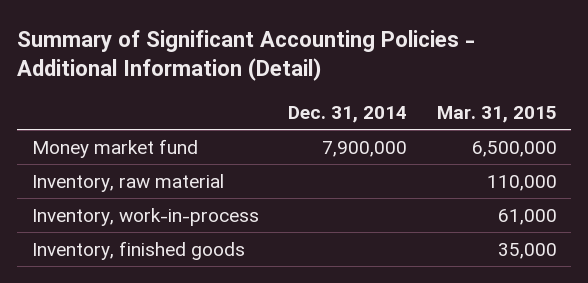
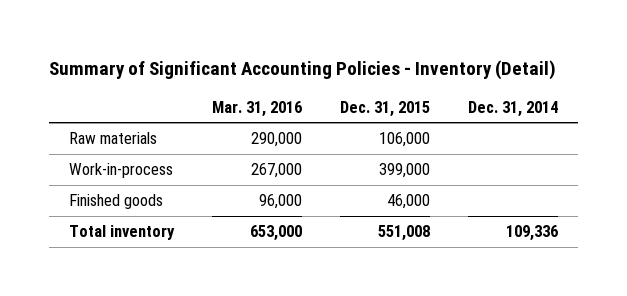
- Summary of Significant Accounting Policies - Additional Information (Detail)
+ Summary of Significant Accounting Policies - Inventory (Detail)
- | Dec. 31, 2014 | Mar. 31, 2015
+ | Mar. 31, 2016 | Dec. 31, 2015 | Dec. 31, 2014
- Money market fund | 7,900,000 | 6,500,000
- Inventory, raw material | | 110,000
- Inventory, work-in-process | | 61,000
- Inventory, finished goods | | 35,000
+ Raw materials | 290,000 | 106,000 |
+ Work-in-process | 267,000 | 399,000 |
+ Finished goods | 96,000 | 46,000 |
+ Total inventory | 653,000 | 551,008 | 109,336

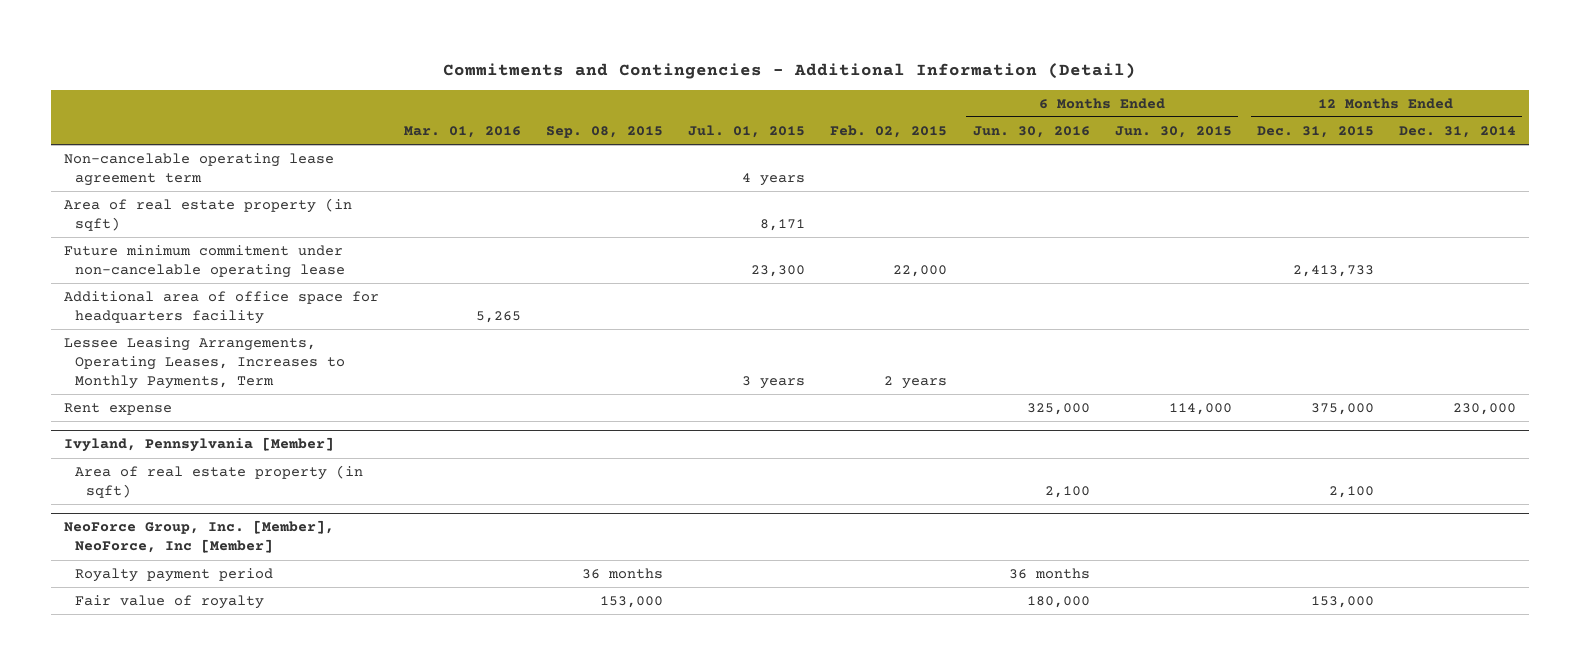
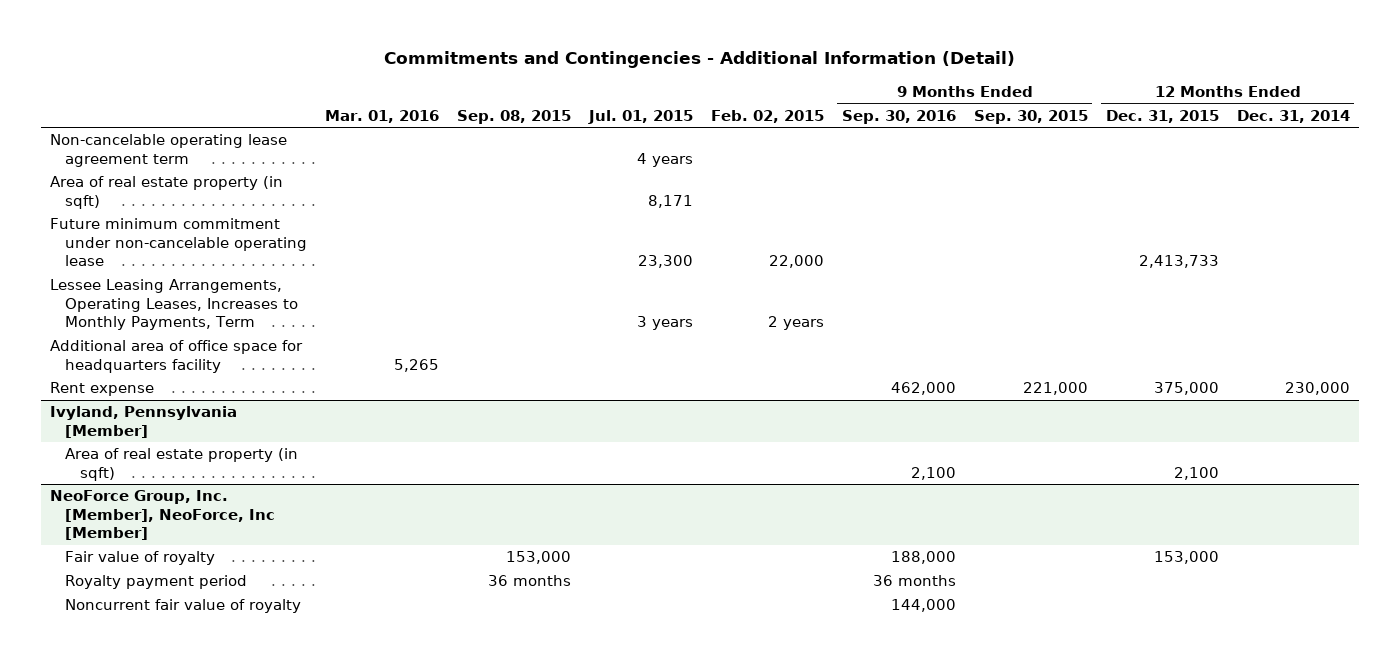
- | Mar. 01, 2016 | Sep. 08, 2015 | Jul. 01, 2015 | Feb. 02, 2015 | 6 Months Ended Jun. 30, 2016 | 6 Months Ended Jun. 30, 2015 | 12 Months Ended Dec. 31, 2015 | 12 Months Ended Dec. 31, 2014
+ | Mar. 01, 2016 | Sep. 08, 2015 | Jul. 01, 2015 | Feb. 02, 2015 | 9 Months Ended Sep. 30, 2016 | 9 Months Ended Sep. 30, 2015 | 12 Months Ended Dec. 31, 2015 | 12 Months Ended Dec. 31, 2014
moved down: Additional area of office space for headquarters facility | 5,265 | | | | | | |
@ NeoForce Group, Inc. [Member], NeoForce, Inc [Member]
moved down: Royalty payment period | | 36 months | | | 36 months | | |
+ Noncurrent fair value of royalty | | | | | 144,000 | | |

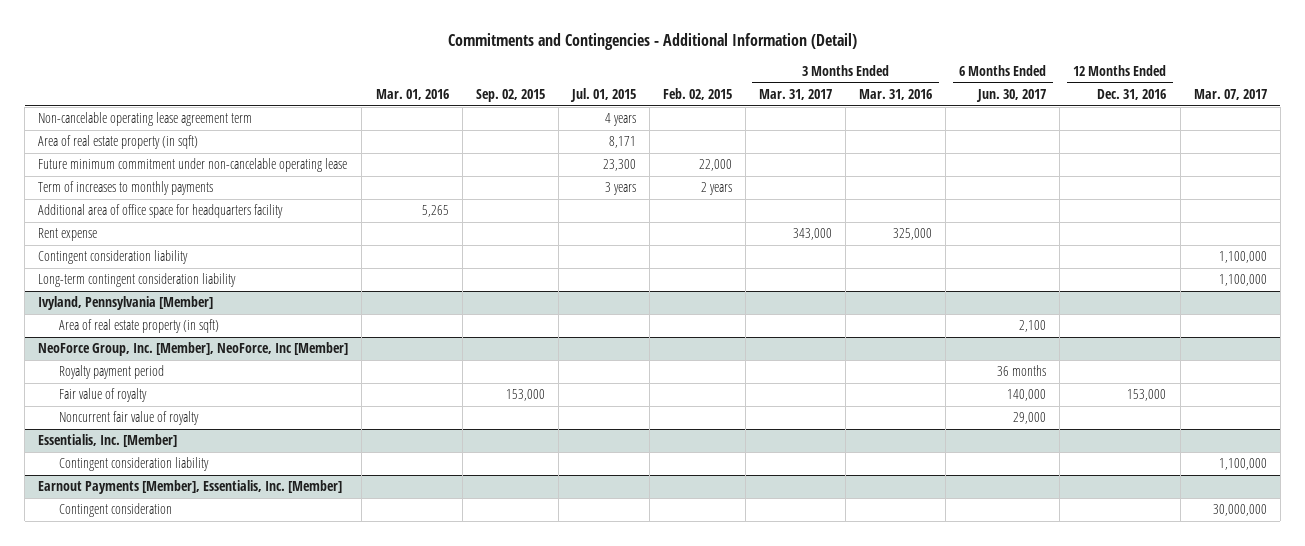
- | Mar. 01, 2016 | Sep. 08, 2015 | Jul. 01, 2015 | Feb. 02, 2015 | 9 Months Ended Sep. 30, 2016 | 9 Months Ended Sep. 30, 2015 | 12 Months Ended Dec. 31, 2015 | 12 Months Ended Dec. 31, 2014
+ | Mar. 01, 2016 | Sep. 02, 2015 | Jul. 01, 2015 | Feb. 02, 2015 | 3 Months Ended Mar. 31, 2017 | 3 Months Ended Mar. 31, 2016 | 6 Months Ended Jun. 30, 2017 | 12 Months Ended Dec. 31, 2016 | Mar. 07, 2017
- Lessee Leasing Arrangements, Operating Leases, Increases to Monthly Payments, Term | | | 3 years | 2 years | | | |
+ Term of increases to monthly payments | | | 3 years | 2 years | | | | |
+ Contingent consideration liability | | | | | | | | | 1,100,000
+ Long-term contingent consideration liability | | | | | | | | | 1,100,000
@ NeoForce Group, Inc. [Member], NeoForce, Inc [Member]
moved down: Fair value of royalty | | 153,000 | | | | | 140,000 | 153,000 |
+ Essentialis, Inc. [Member]
+ Contingent consideration liability | | | | | | | | | 1,100,000
+ Earnout Payments [Member], Essentialis, Inc. [Member]
+ Contingent consideration | | | | | | | | | 30,000,000

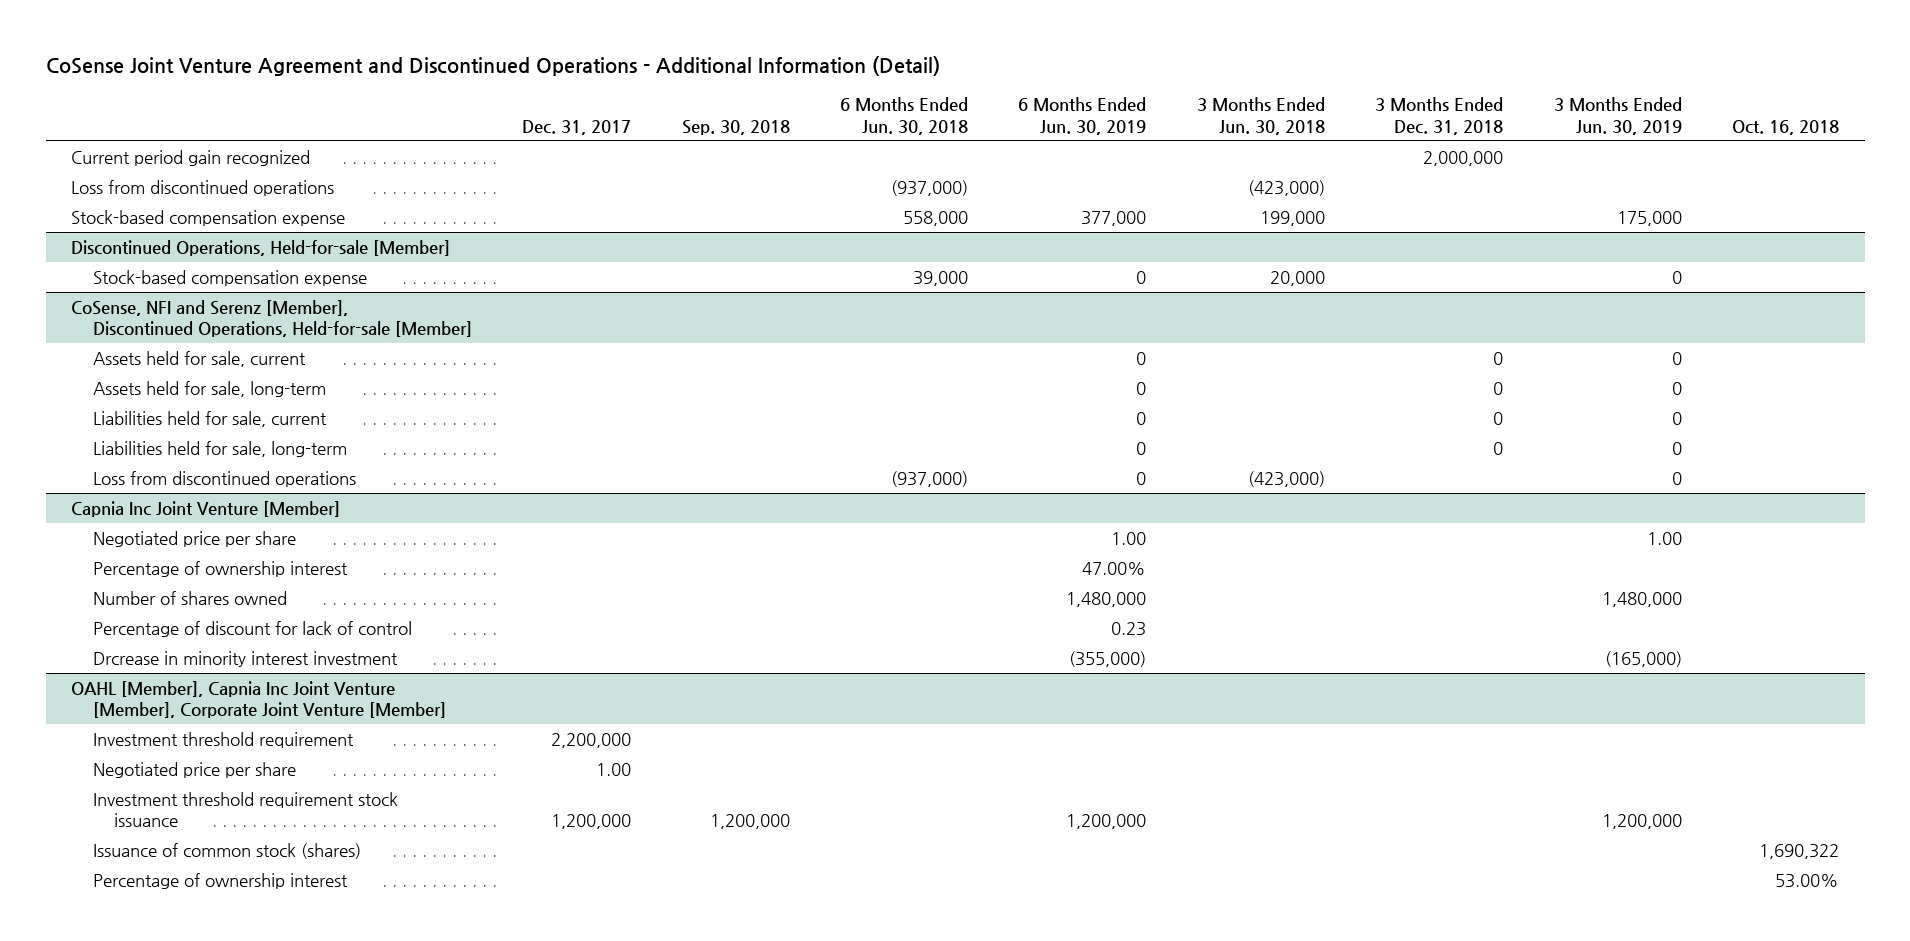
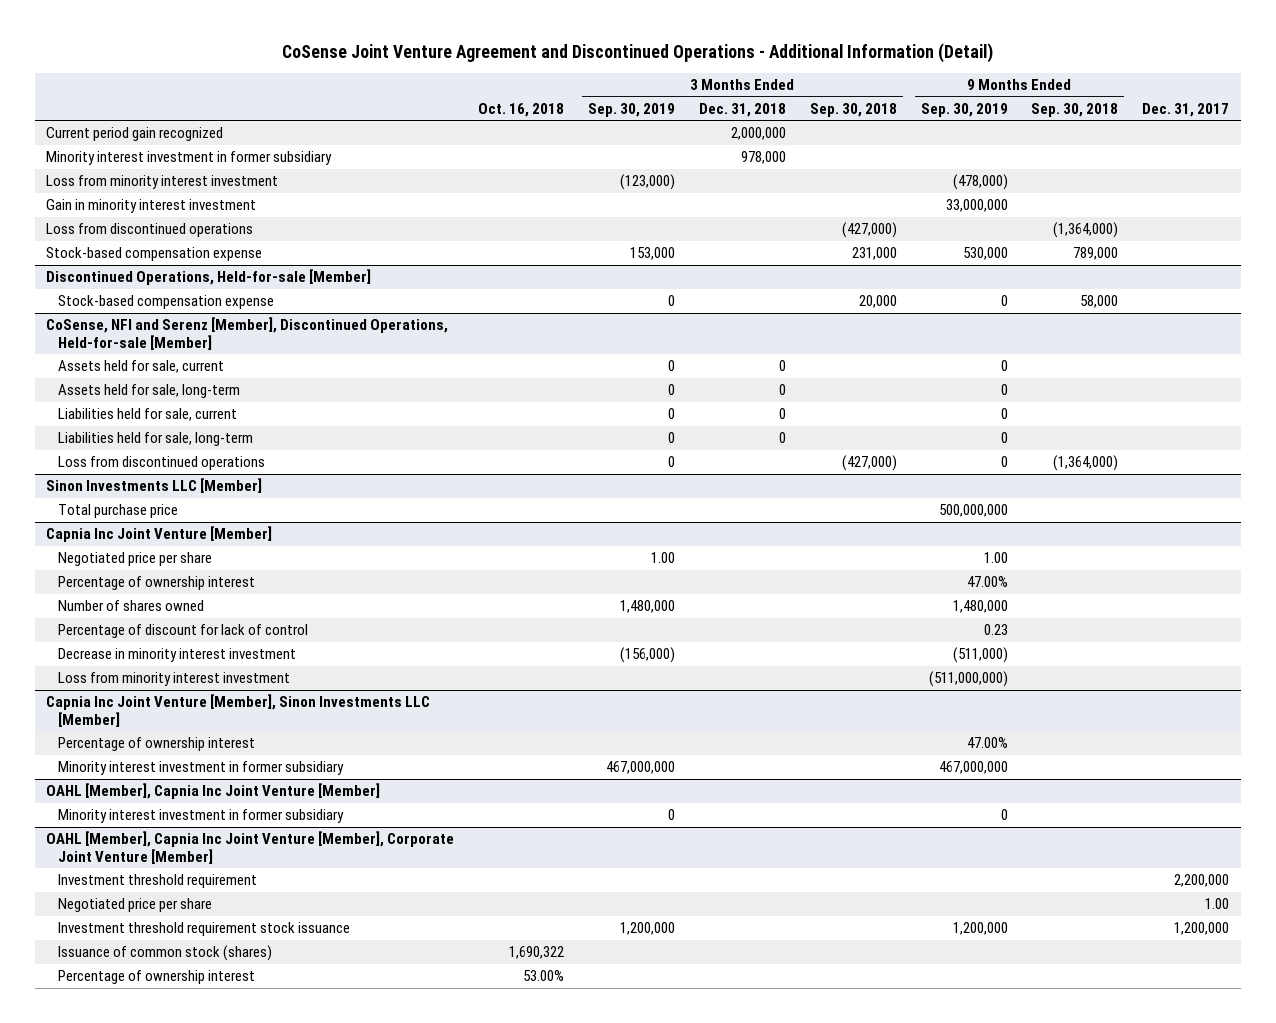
- | Dec. 31, 2017 | Sep. 30, 2018 | 6 Months Ended Jun. 30, 2018 | 6 Months Ended Jun. 30, 2019 | 3 Months Ended Jun. 30, 2018 | 3 Months Ended Dec. 31, 2018 | 3 Months Ended Jun. 30, 2019 | Oct. 16, 2018
+ | Oct. 16, 2018 | 3 Months Ended Sep. 30, 2019 | 3 Months Ended Dec. 31, 2018 | 3 Months Ended Sep. 30, 2018 | 9 Months Ended Sep. 30, 2019 | 9 Months Ended Sep. 30, 2018 | Dec. 31, 2017
+ Minority interest investment in former subsidiary | | | 978,000 | | | |
+ Loss from minority interest investment | | (123,000) | | | (478,000) | |
+ Gain in minority interest investment | | | | | 33,000,000 | |
+ Sinon Investments LLC [Member]
+ Total purchase price | | | | | 500,000,000 | |
@ Capnia Inc Joint Venture [Member]
- Drcrease in minority interest investment | | | | (355,000) | | | (165,000) |
+ Decrease in minority interest investment | | (156,000) | | | (511,000) | |
+ Loss from minority interest investment | | | | | (511,000,000) | |
+ Capnia Inc Joint Venture [Member], Sinon Investments LLC [Member]
+ Percentage of ownership interest | | | | | 47.00% | |
+ Minority interest investment in former subsidiary | | 467,000,000 | | | 467,000,000 | |
+ OAHL [Member], Capnia Inc Joint Venture [Member]
+ Minority interest investment in former subsidiary | | 0 | | | 0 | |

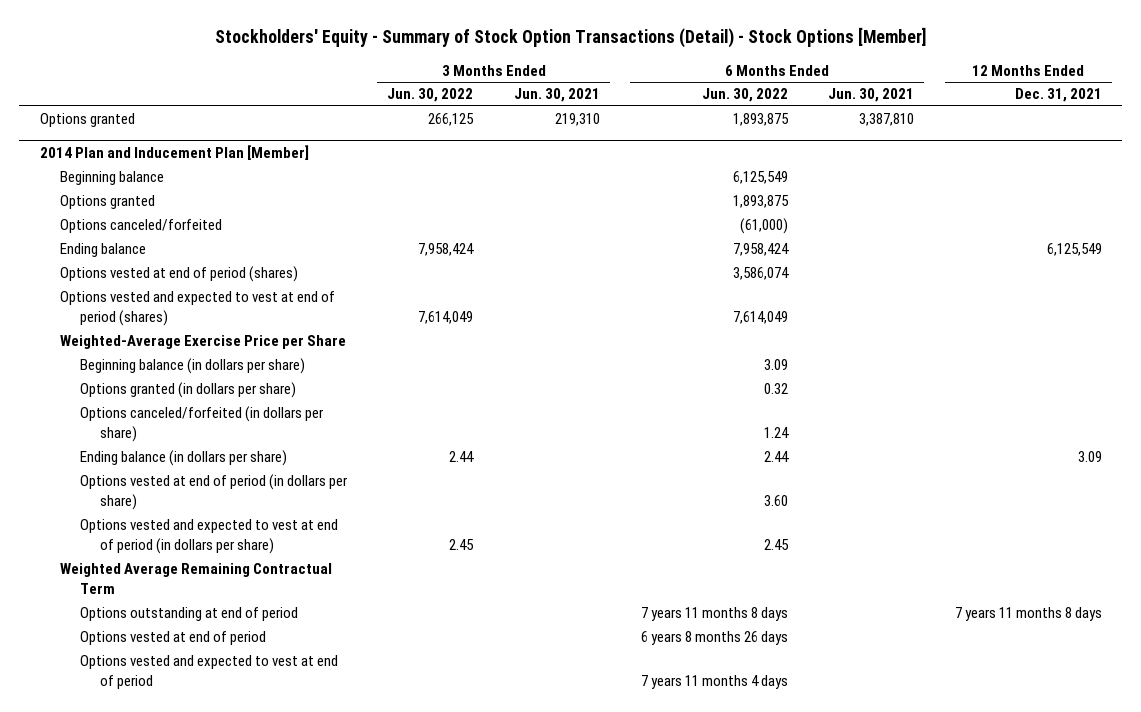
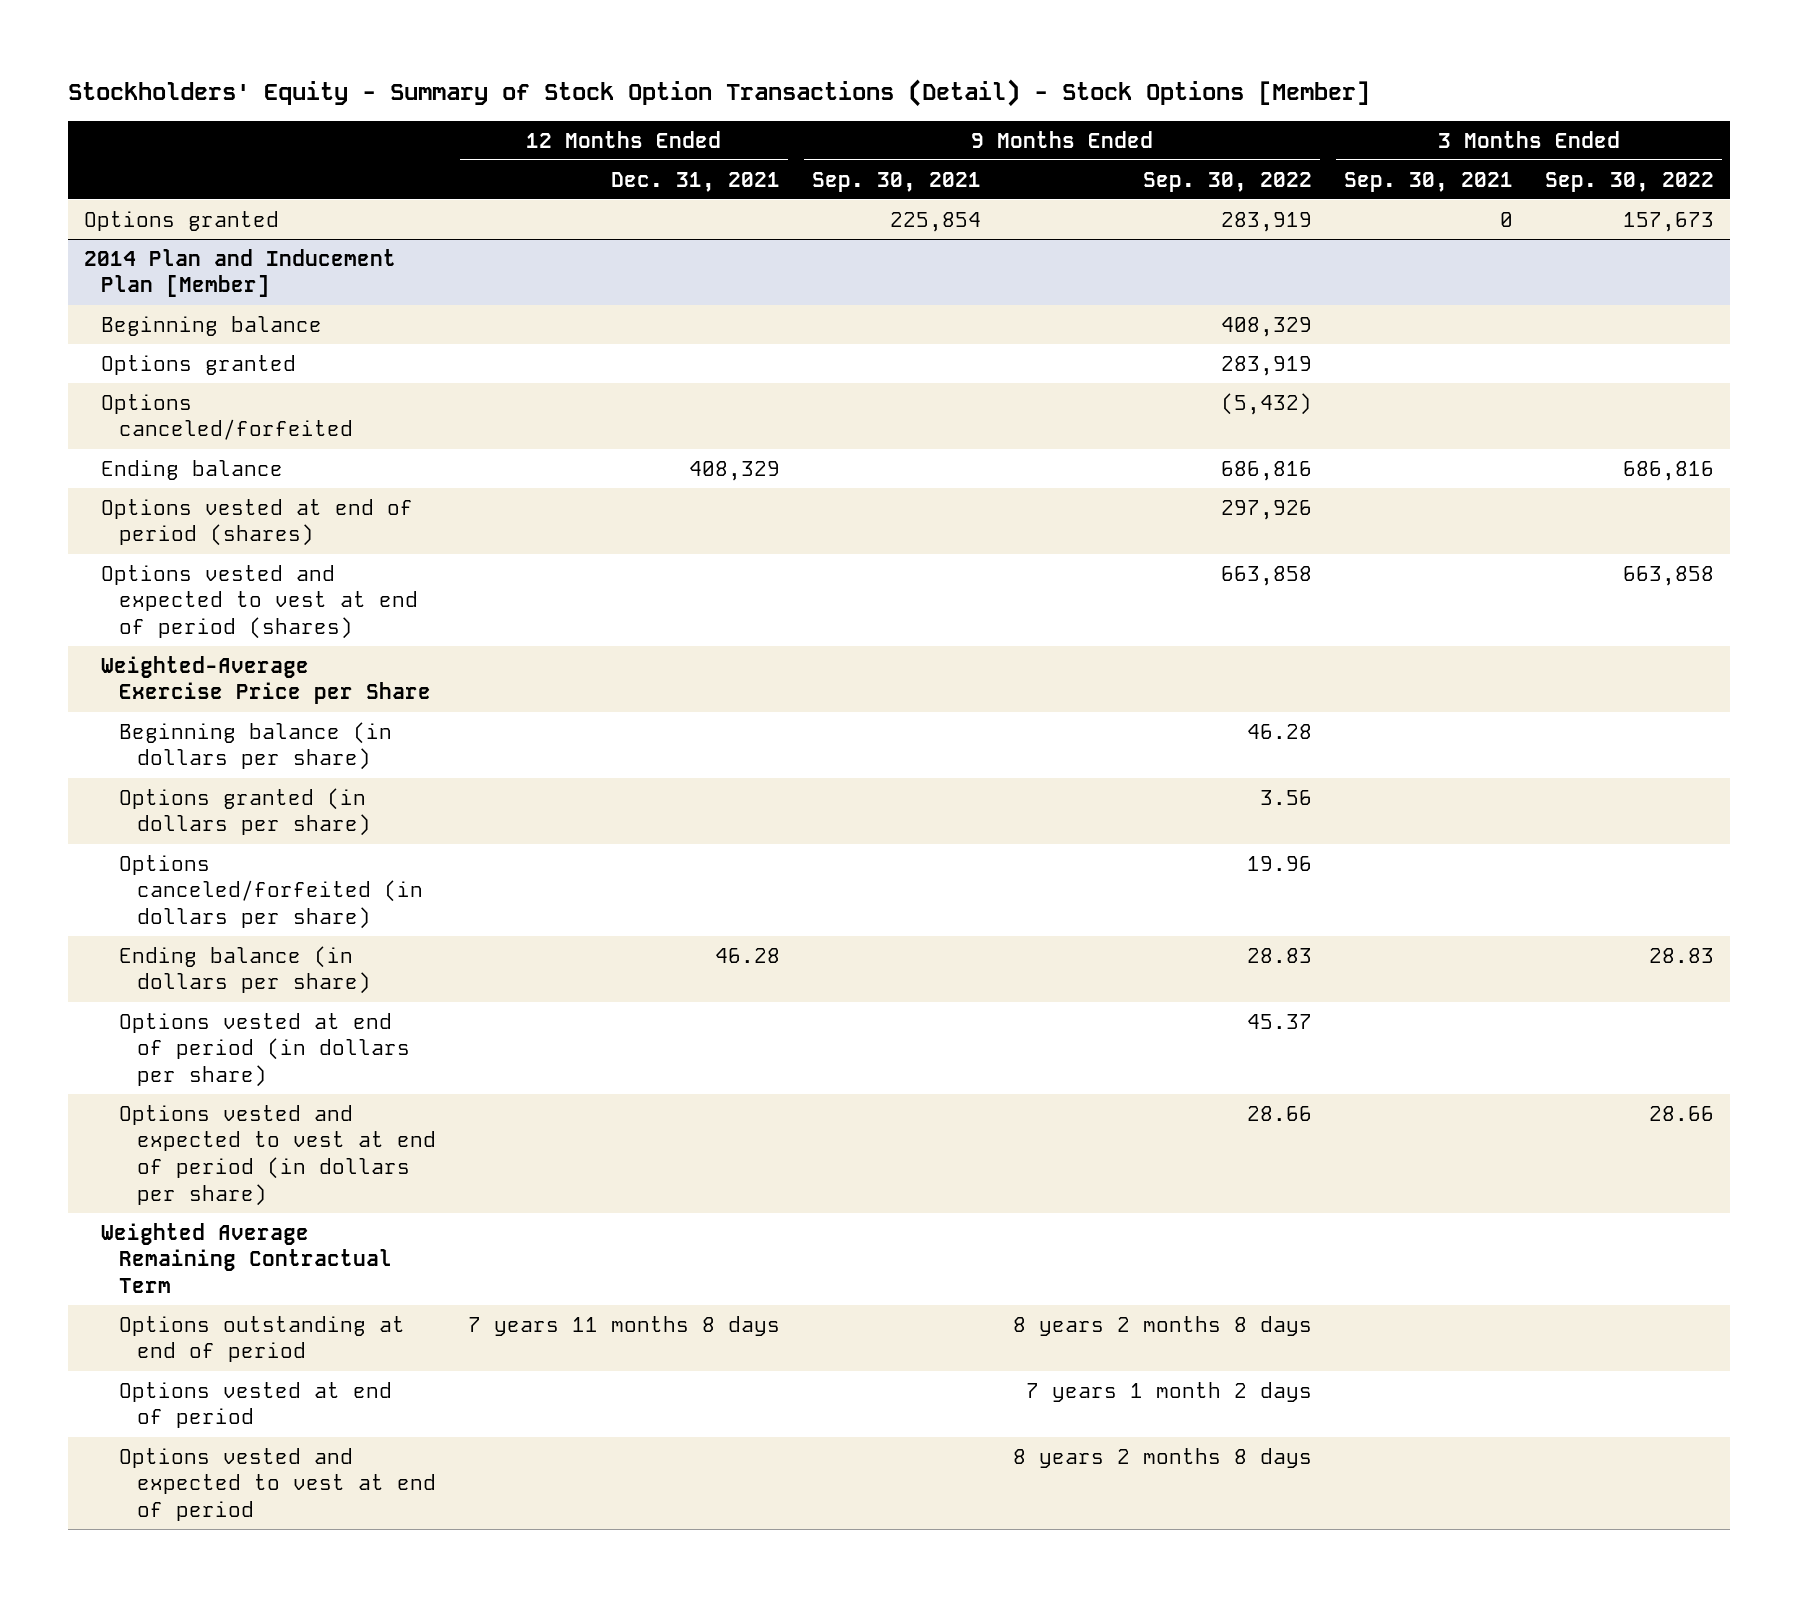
- | 3 Months Ended Jun. 30, 2022 | 3 Months Ended Jun. 30, 2021 | 6 Months Ended Jun. 30, 2022 | 6 Months Ended Jun. 30, 2021 | 12 Months Ended Dec. 31, 2021
+ | 12 Months Ended Dec. 31, 2021 | 9 Months Ended Sep. 30, 2021 | 9 Months Ended Sep. 30, 2022 | 3 Months Ended Sep. 30, 2021 | 3 Months Ended Sep. 30, 2022
@ 2014 Plan and Inducement Plan [Member]
- Ending balance | 7,958,424 | | 7,958,424 | | 6,125,549
+ Ending balance | 408,329 | | 686,816 | | 686,816
- Ending balance (in dollars per share) | 2.44 | | 2.44 | | 3.09
+ Ending balance (in dollars per share) | 46.28 | | 28.83 | | 28.83

